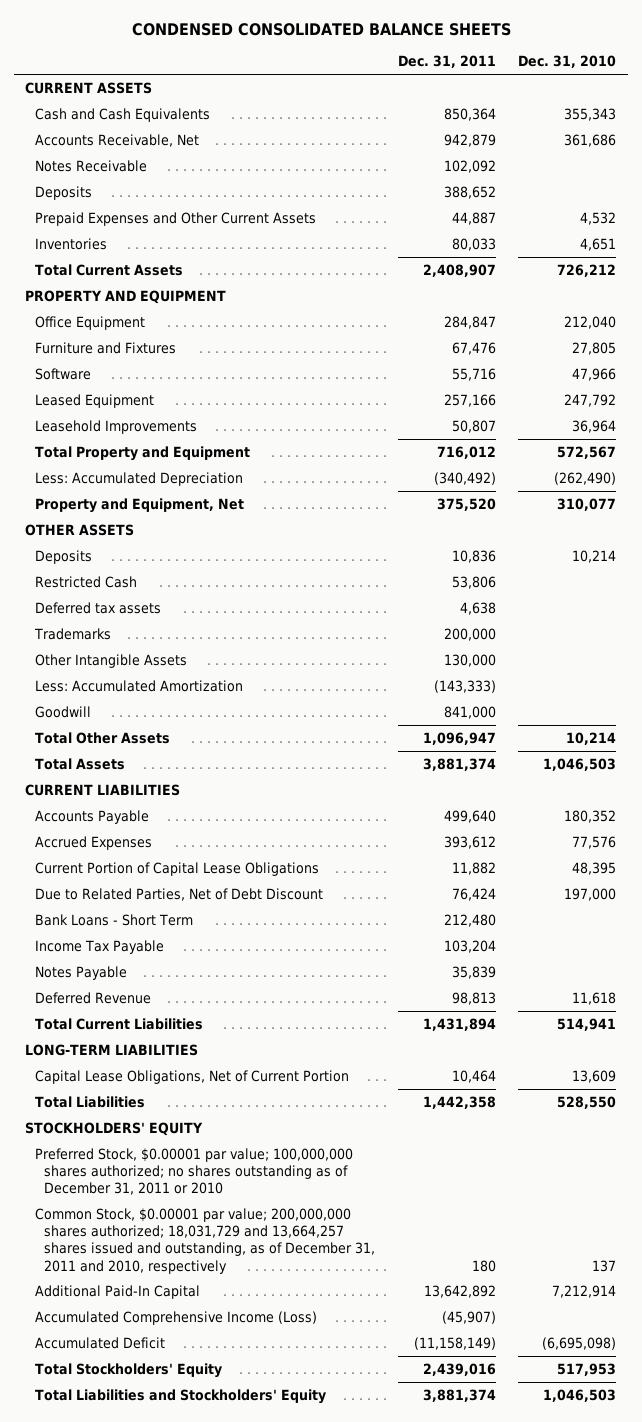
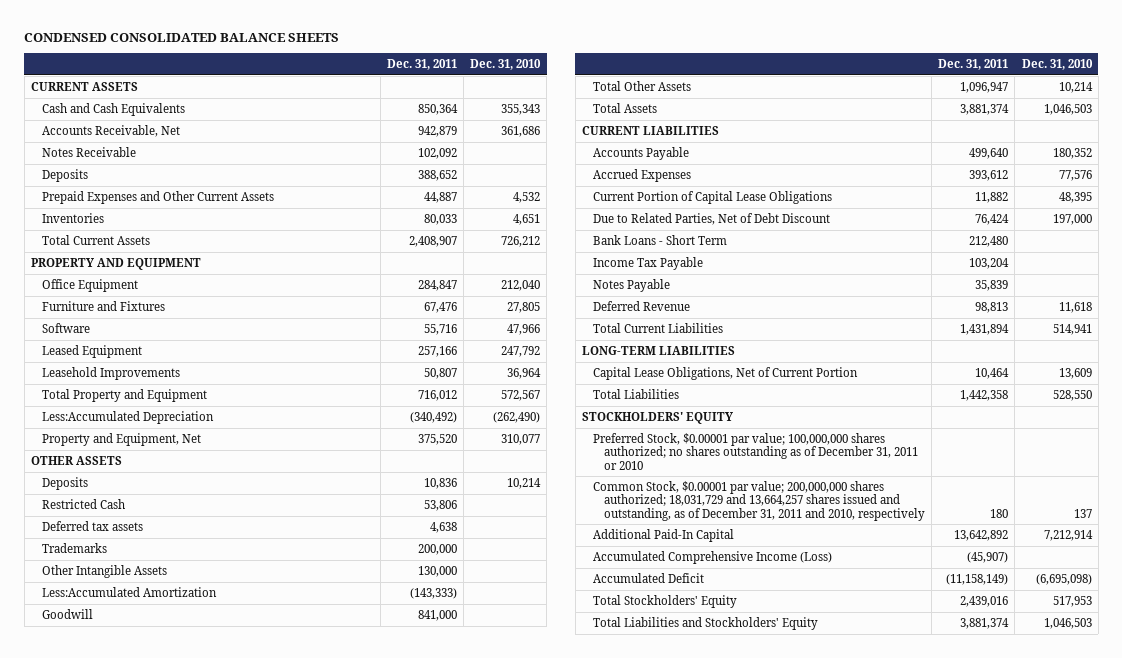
- Less: Accumulated Depreciation | (340,492) | (262,490)
+ Less:Accumulated Depreciation | (340,492) | (262,490)
- Less: Accumulated Amortization | (143,333) |
+ Less:Accumulated Amortization | (143,333) |

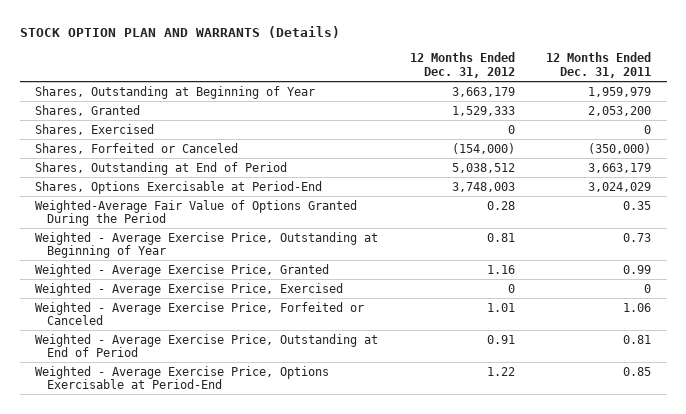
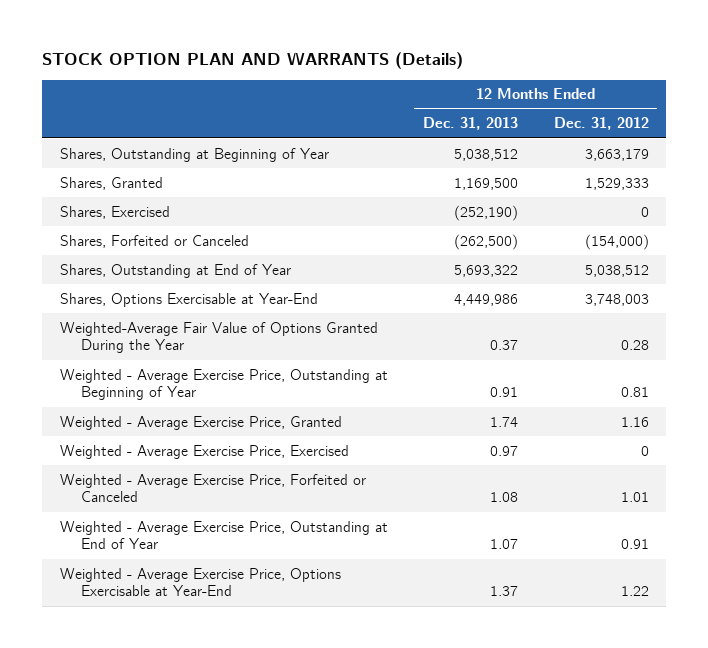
- | 12 Months Ended Dec. 31, 2012 | 12 Months Ended Dec. 31, 2011
+ | 12 Months Ended Dec. 31, 2013 | 12 Months Ended Dec. 31, 2012
- Shares, Outstanding at End of Period | 5,038,512 | 3,663,179
- Shares, Options Exercisable at Period-End | 3,748,003 | 3,024,029
- Weighted-Average Fair Value of Options Granted During the Period | 0.28 | 0.35
+ Shares, Outstanding at End of Year | 5,693,322 | 5,038,512
+ Shares, Options Exercisable at Year-End | 4,449,986 | 3,748,003
+ Weighted-Average Fair Value of Options Granted During the Year | 0.37 | 0.28
- Weighted - Average Exercise Price, Outstanding at End of Period | 0.91 | 0.81
- Weighted - Average Exercise Price, Options Exercisable at Period-End | 1.22 | 0.85
+ Weighted - Average Exercise Price, Outstanding at End of Year | 1.07 | 0.91
+ Weighted - Average Exercise Price, Options Exercisable at Year-End | 1.37 | 1.22

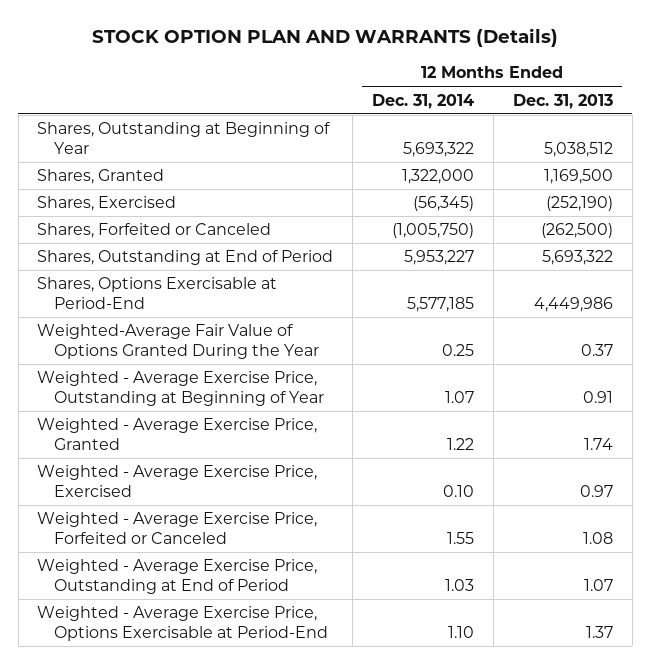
- | 12 Months Ended Dec. 31, 2013 | 12 Months Ended Dec. 31, 2012
+ | 12 Months Ended Dec. 31, 2014 | 12 Months Ended Dec. 31, 2013
- Shares, Outstanding at End of Year | 5,693,322 | 5,038,512
- Shares, Options Exercisable at Year-End | 4,449,986 | 3,748,003
+ Shares, Outstanding at End of Period | 5,953,227 | 5,693,322
+ Shares, Options Exercisable at Period-End | 5,577,185 | 4,449,986
- Weighted - Average Exercise Price, Outstanding at End of Year | 1.07 | 0.91
- Weighted - Average Exercise Price, Options Exercisable at Year-End | 1.37 | 1.22
+ Weighted - Average Exercise Price, Outstanding at End of Period | 1.03 | 1.07
+ Weighted - Average Exercise Price, Options Exercisable at Period-End | 1.10 | 1.37

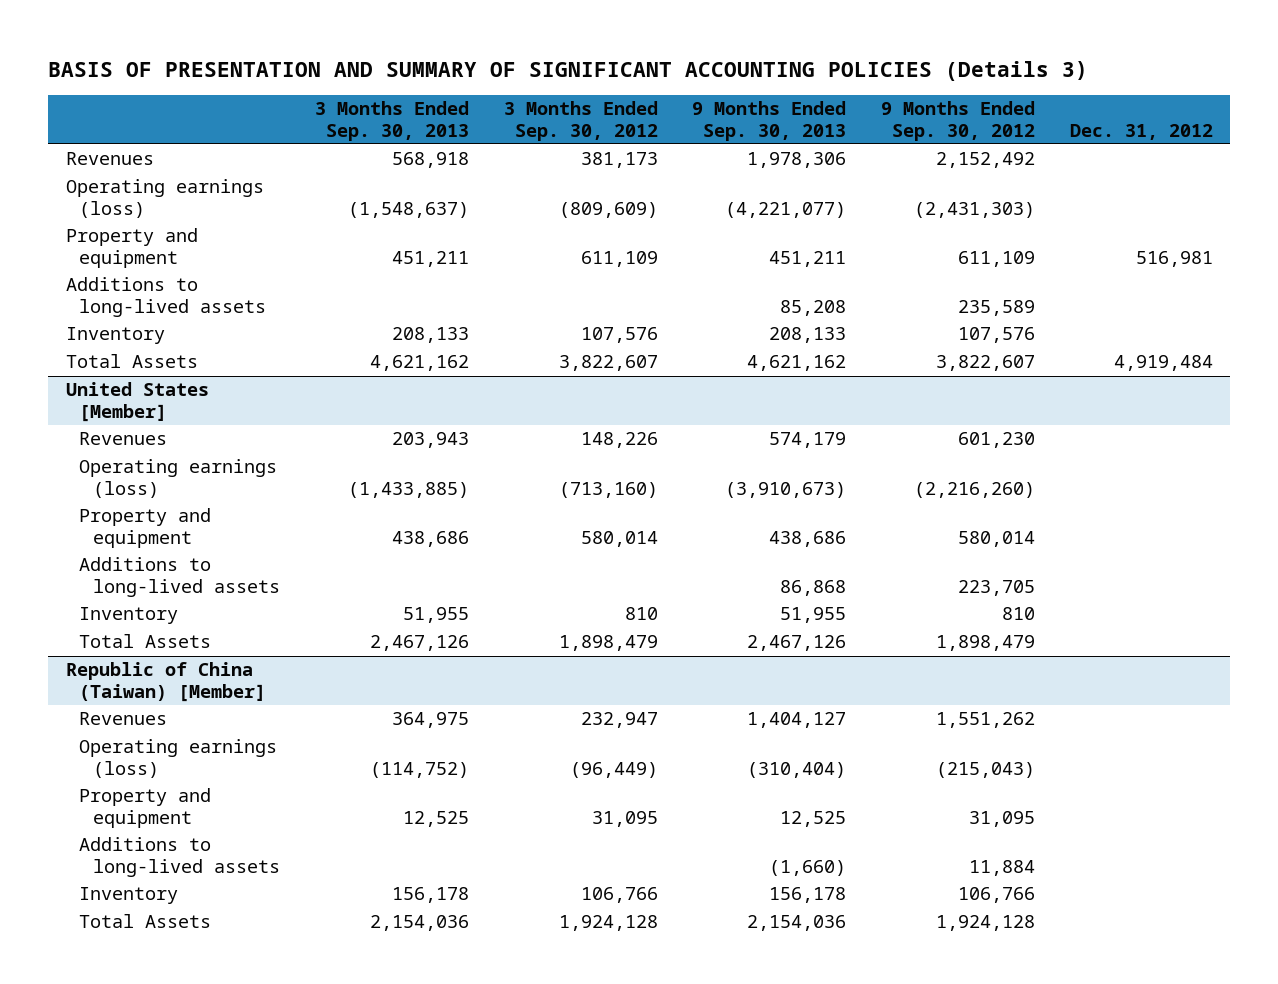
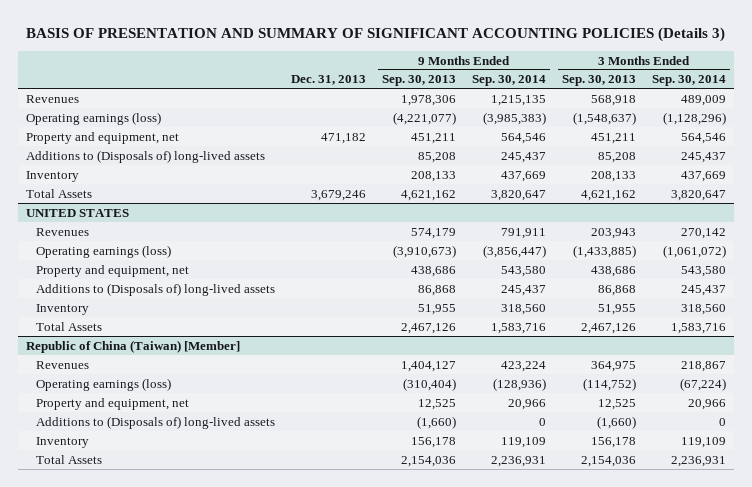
- | 3 Months Ended Sep. 30, 2013 | 3 Months Ended Sep. 30, 2012 | 9 Months Ended Sep. 30, 2013 | 9 Months Ended Sep. 30, 2012 | Dec. 31, 2012
+ | Dec. 31, 2013 | 9 Months Ended Sep. 30, 2013 | 9 Months Ended Sep. 30, 2014 | 3 Months Ended Sep. 30, 2013 | 3 Months Ended Sep. 30, 2014
- Property and equipment | 451,211 | 611,109 | 451,211 | 611,109 | 516,981
- Additions to long-lived assets | | | 85,208 | 235,589 |
+ Property and equipment, net | 471,182 | 451,211 | 564,546 | 451,211 | 564,546
+ Additions to (Disposals of) long-lived assets | | 85,208 | 245,437 | 85,208 | 245,437
- United States [Member]
+ UNITED STATES
- Property and equipment | 438,686 | 580,014 | 438,686 | 580,014 |
- Additions to long-lived assets | | | 86,868 | 223,705 |
+ Property and equipment, net | | 438,686 | 543,580 | 438,686 | 543,580
+ Additions to (Disposals of) long-lived assets | | 86,868 | 245,437 | 86,868 | 245,437
@ Republic of China (Taiwan) [Member]
- Property and equipment | 12,525 | 31,095 | 12,525 | 31,095 |
- Additions to long-lived assets | | | (1,660) | 11,884 |
+ Property and equipment, net | | 12,525 | 20,966 | 12,525 | 20,966
+ Additions to (Disposals of) long-lived assets | | (1,660) | 0 | (1,660) | 0

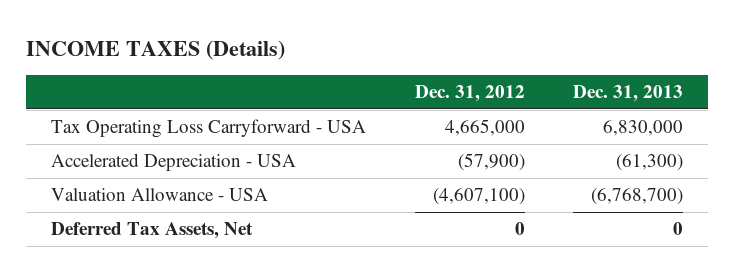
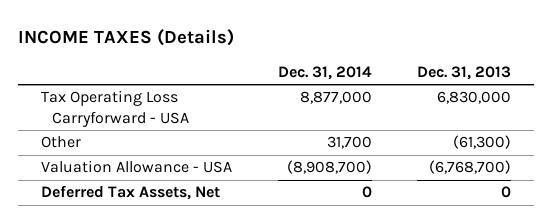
- | Dec. 31, 2012 | Dec. 31, 2013
+ | Dec. 31, 2014 | Dec. 31, 2013
- Accelerated Depreciation - USA | (57,900) | (61,300)
+ Other | 31,700 | (61,300)

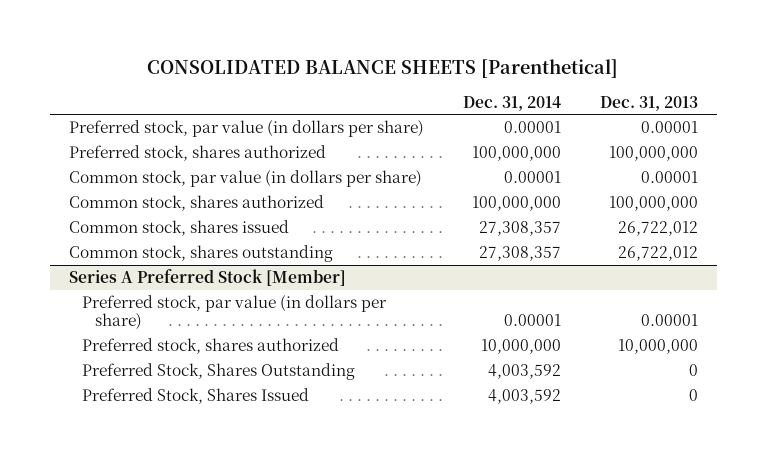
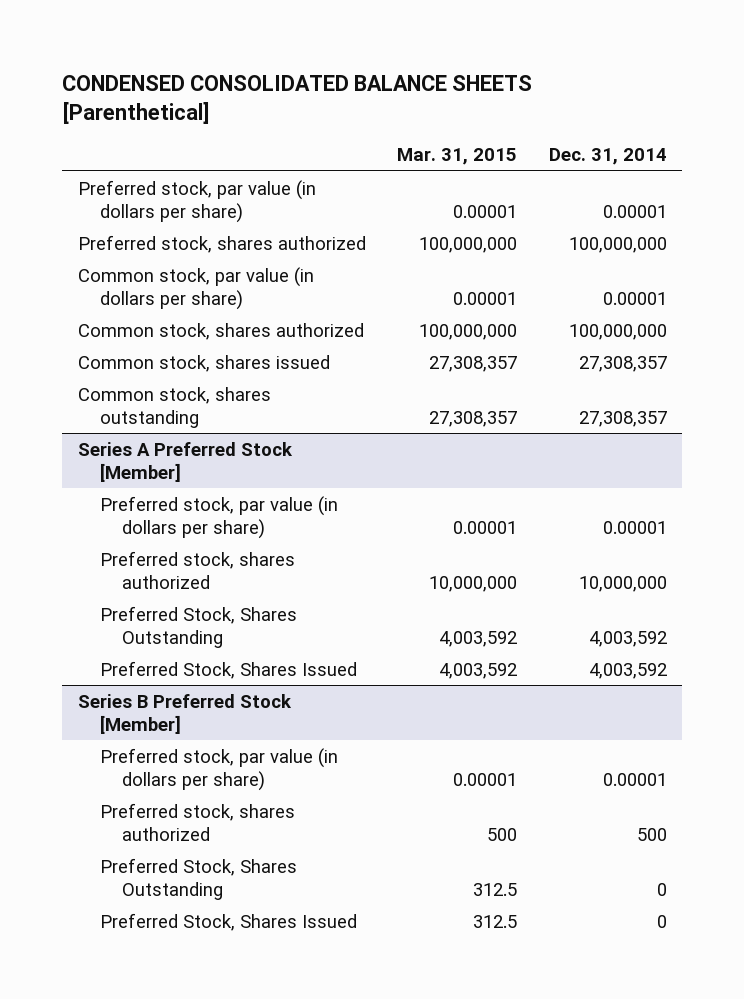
- CONSOLIDATED BALANCE SHEETS [Parenthetical]
+ CONDENSED CONSOLIDATED BALANCE SHEETS [Parenthetical]
- | Dec. 31, 2014 | Dec. 31, 2013
+ | Mar. 31, 2015 | Dec. 31, 2014
+ Series B Preferred Stock [Member]
+ Preferred stock, par value (in dollars per share) | 0.00001 | 0.00001
+ Preferred stock, shares authorized | 500 | 500
+ Preferred Stock, Shares Outstanding | 312.5 | 0
+ Preferred Stock, Shares Issued | 312.5 | 0

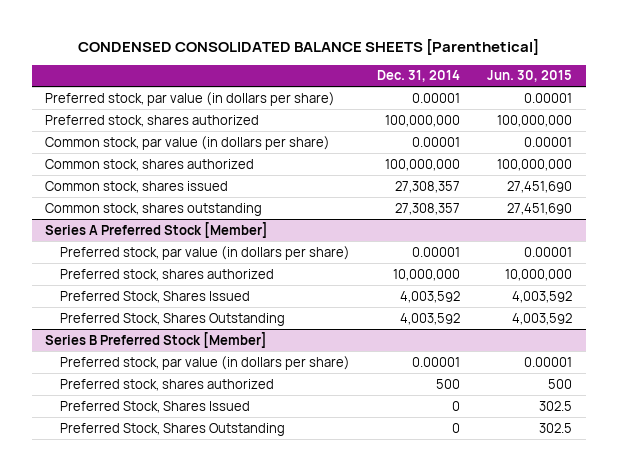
- | Mar. 31, 2015 | Dec. 31, 2014
+ | Dec. 31, 2014 | Jun. 30, 2015
@ Series A Preferred Stock [Member]
moved down: Preferred Stock, Shares Outstanding | 4,003,592 | 4,003,592
@ Series B Preferred Stock [Member]
moved down: Preferred Stock, Shares Outstanding | 0 | 302.5

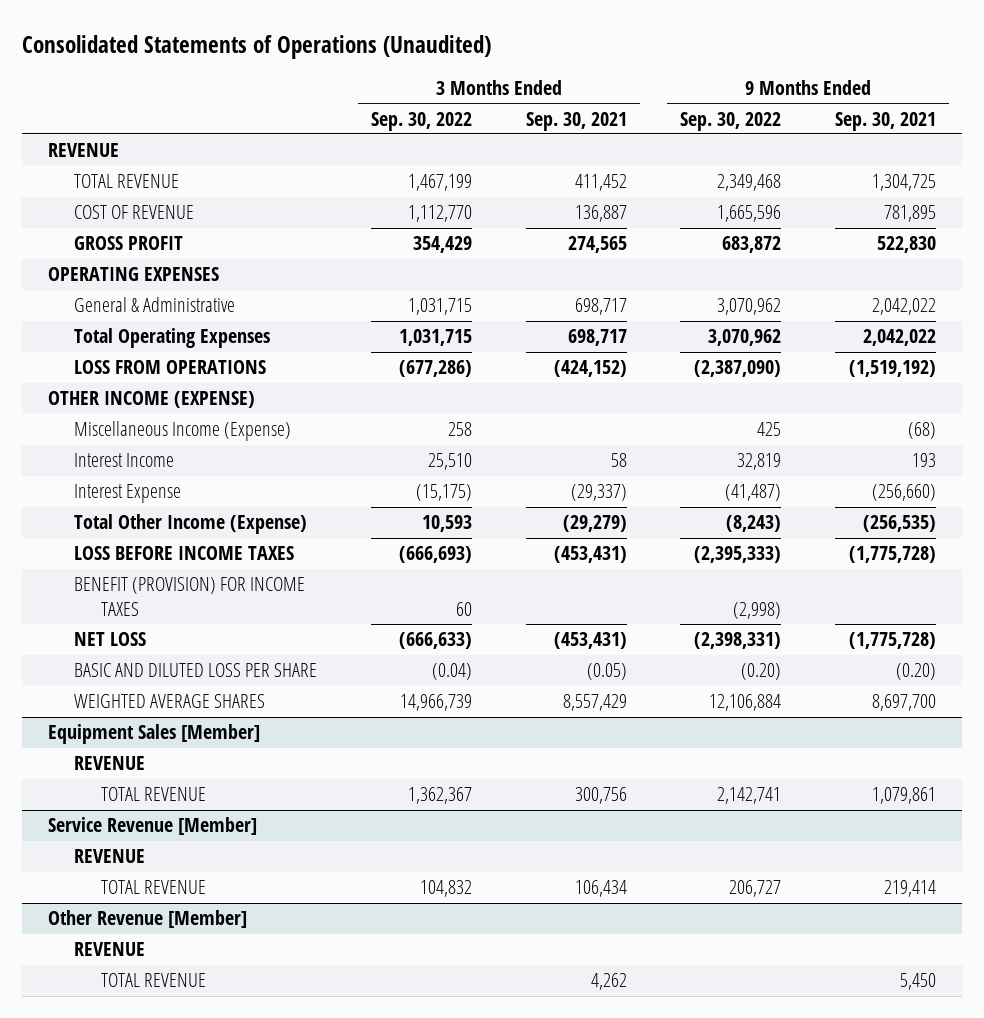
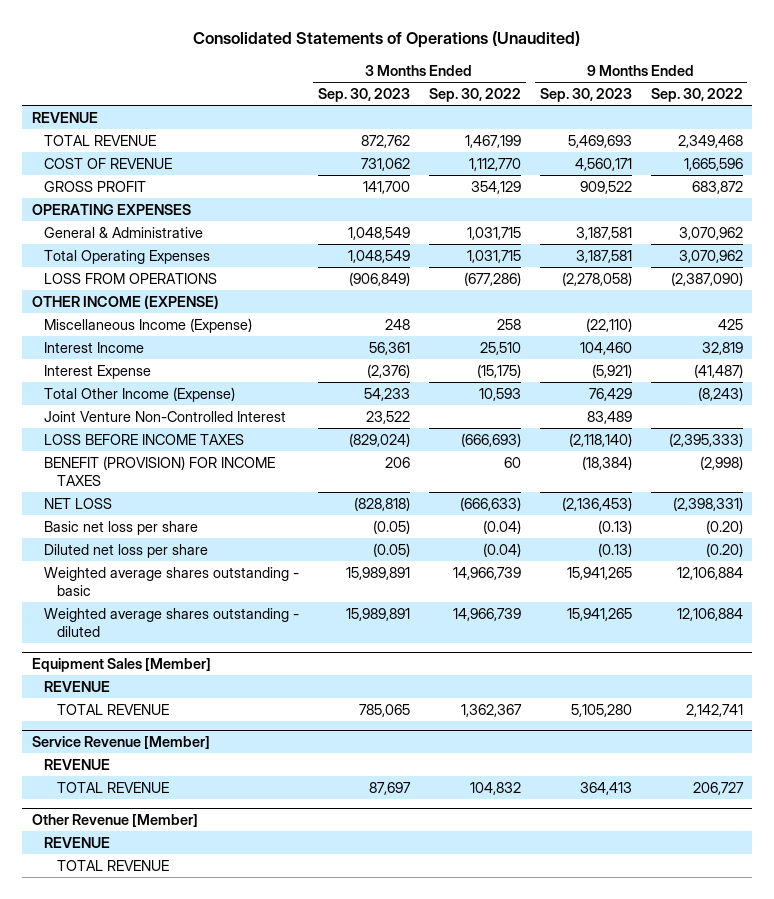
- | 3 Months Ended Sep. 30, 2022 | 3 Months Ended Sep. 30, 2021 | 9 Months Ended Sep. 30, 2022 | 9 Months Ended Sep. 30, 2021
+ | 3 Months Ended Sep. 30, 2023 | 3 Months Ended Sep. 30, 2022 | 9 Months Ended Sep. 30, 2023 | 9 Months Ended Sep. 30, 2022
- GROSS PROFIT | 354,429 | 274,565 | 683,872 | 522,830
+ GROSS PROFIT | 141,700 | 354,129 | 909,522 | 683,872
+ Joint Venture Non-Controlled Interest | 23,522 | | 83,489 |
- BASIC AND DILUTED LOSS PER SHARE | (0.04) | (0.05) | (0.20) | (0.20)
- WEIGHTED AVERAGE SHARES | 14,966,739 | 8,557,429 | 12,106,884 | 8,697,700
+ Basic net loss per share | (0.05) | (0.04) | (0.13) | (0.20)
+ Diluted net loss per share | (0.05) | (0.04) | (0.13) | (0.20)
+ Weighted average shares outstanding - basic | 15,989,891 | 14,966,739 | 15,941,265 | 12,106,884
+ Weighted average shares outstanding - diluted | 15,989,891 | 14,966,739 | 15,941,265 | 12,106,884

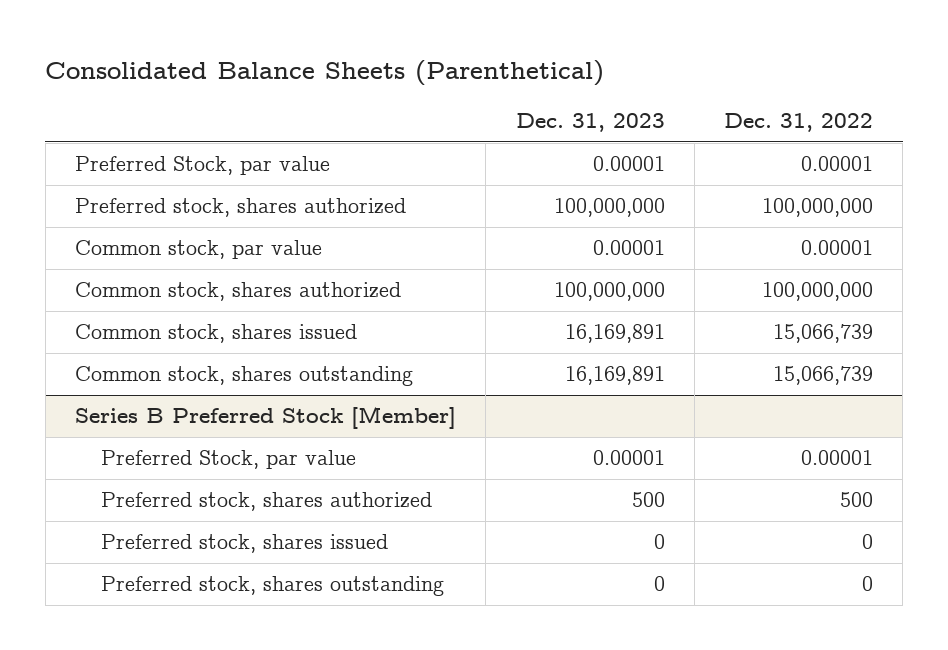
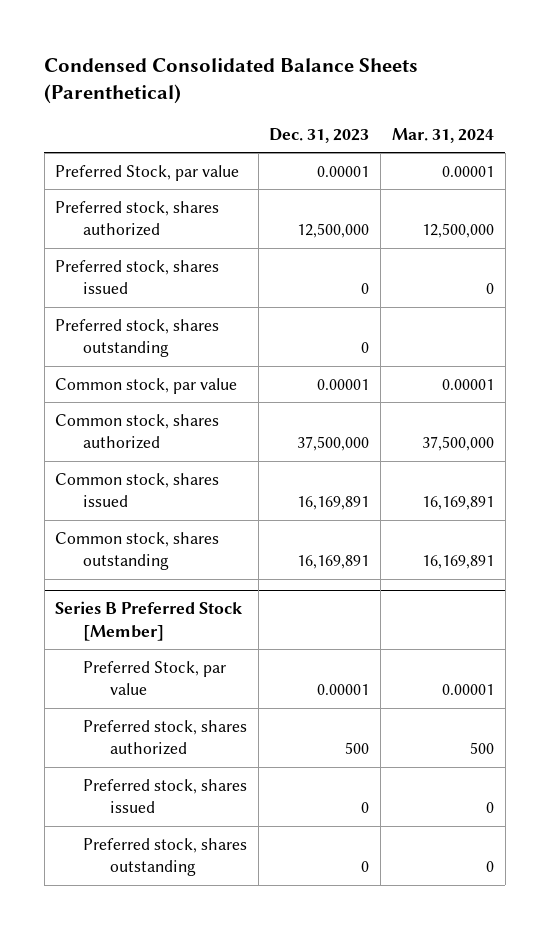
- Consolidated Balance Sheets (Parenthetical)
+ Condensed Consolidated Balance Sheets (Parenthetical)
- | Dec. 31, 2023 | Dec. 31, 2022
+ | Dec. 31, 2023 | Mar. 31, 2024
- Preferred stock, shares authorized | 100,000,000 | 100,000,000
+ Preferred stock, shares authorized | 12,500,000 | 12,500,000
+ Preferred stock, shares issued | 0 | 0
+ Preferred stock, shares outstanding | 0 |
- Common stock, shares authorized | 100,000,000 | 100,000,000
+ Common stock, shares authorized | 37,500,000 | 37,500,000

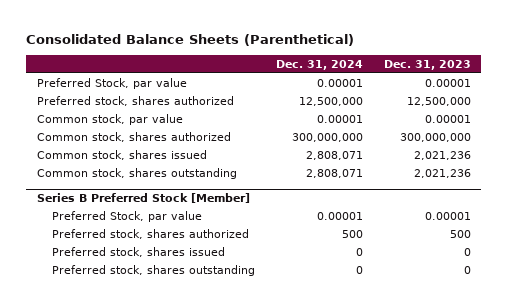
- Condensed Consolidated Balance Sheets (Parenthetical)
+ Consolidated Balance Sheets (Parenthetical)
- | Dec. 31, 2023 | Mar. 31, 2024
+ | Dec. 31, 2024 | Dec. 31, 2023
- Preferred stock, shares issued | 0 | 0
- Preferred stock, shares outstanding | 0 |
- Common stock, shares authorized | 37,500,000 | 37,500,000
- Common stock, shares issued | 16,169,891 | 16,169,891
- Common stock, shares outstanding | 16,169,891 | 16,169,891
+ Common stock, shares authorized | 300,000,000 | 300,000,000
+ Common stock, shares issued | 2,808,071 | 2,021,236
+ Common stock, shares outstanding | 2,808,071 | 2,021,236

